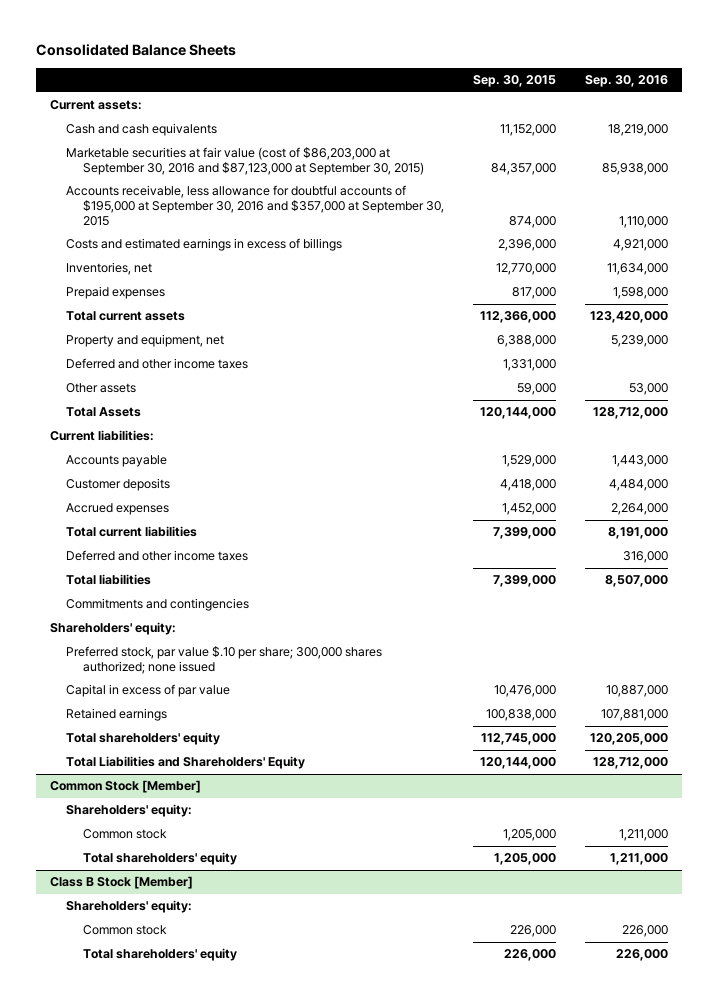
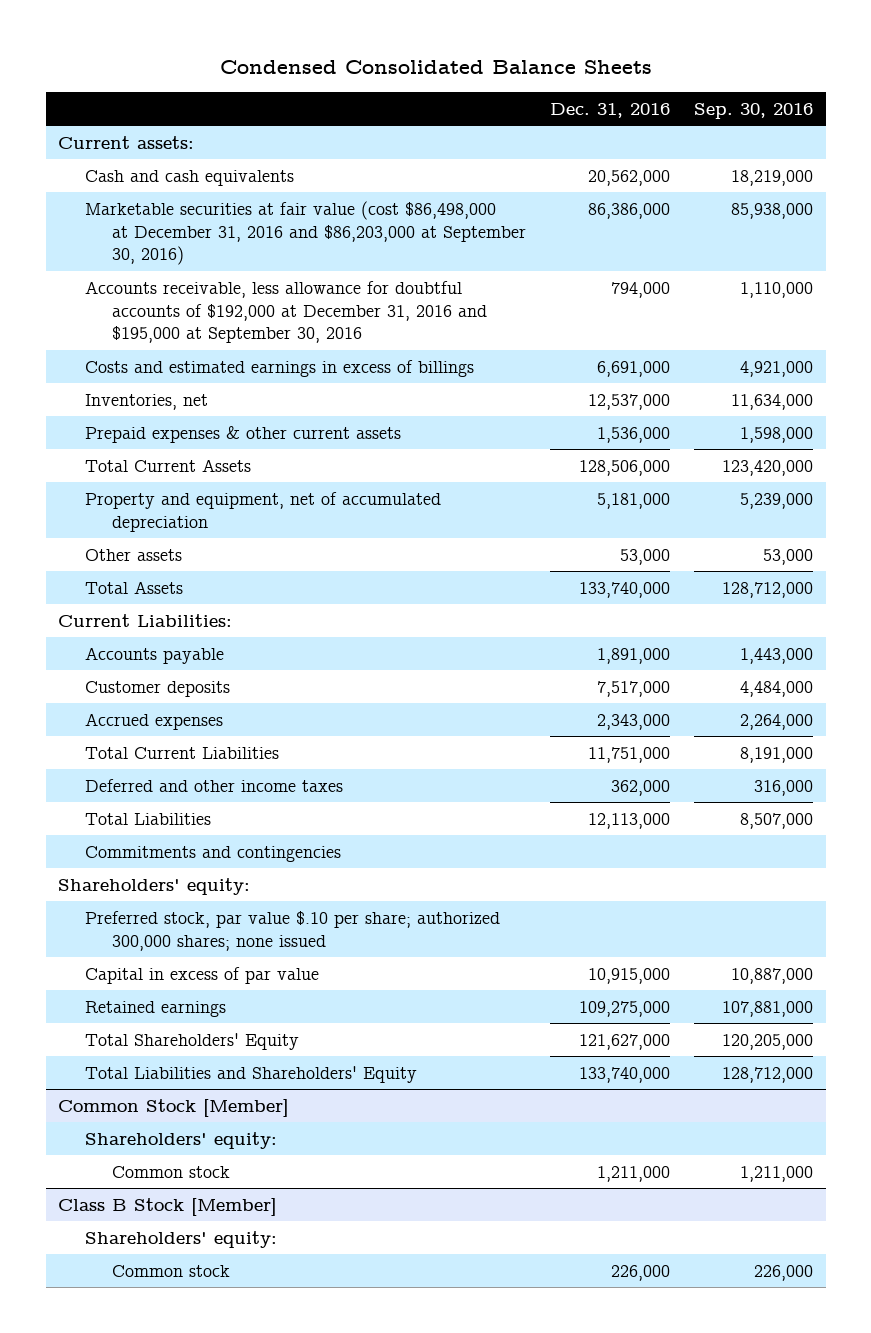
- Consolidated Balance Sheets
+ Condensed Consolidated Balance Sheets
- | Sep. 30, 2015 | Sep. 30, 2016
+ | Dec. 31, 2016 | Sep. 30, 2016
- Marketable securities at fair value (cost of $86,203,000 at September 30, 2016 and $87,123,000 at September 30, 2015) | 84,357,000 | 85,938,000
- Accounts receivable, less allowance for doubtful accounts of $195,000 at September 30, 2016 and $357,000 at September 30, 2015 | 874,000 | 1,110,000
+ Marketable securities at fair value (cost $86,498,000 at December 31, 2016 and $86,203,000 at September 30, 2016) | 86,386,000 | 85,938,000
+ Accounts receivable, less allowance for doubtful accounts of $192,000 at December 31, 2016 and $195,000 at September 30, 2016 | 794,000 | 1,110,000
- Prepaid expenses | 817,000 | 1,598,000
- Total current assets | 112,366,000 | 123,420,000
- Property and equipment, net | 6,388,000 | 5,239,000
- Deferred and other income taxes | 1,331,000 |
+ Prepaid expenses & other current assets | 1,536,000 | 1,598,000
+ Total Current Assets | 128,506,000 | 123,420,000
+ Property and equipment, net of accumulated depreciation | 5,181,000 | 5,239,000
- Current liabilities:
+ Current Liabilities:
- Total current liabilities | 7,399,000 | 8,191,000
+ Total Current Liabilities | 11,751,000 | 8,191,000
- Total liabilities | 7,399,000 | 8,507,000
+ Total Liabilities | 12,113,000 | 8,507,000
- Preferred stock, par value $.10 per share; 300,000 shares authorized; none issued
+ Preferred stock, par value $.10 per share; authorized 300,000 shares; none issued
- Total shareholders' equity | 112,745,000 | 120,205,000
+ Total Shareholders' Equity | 121,627,000 | 120,205,000
@ Common Stock [Member]
- Total shareholders' equity | 1,205,000 | 1,211,000
@ Class B Stock [Member]
- Total shareholders' equity | 226,000 | 226,000

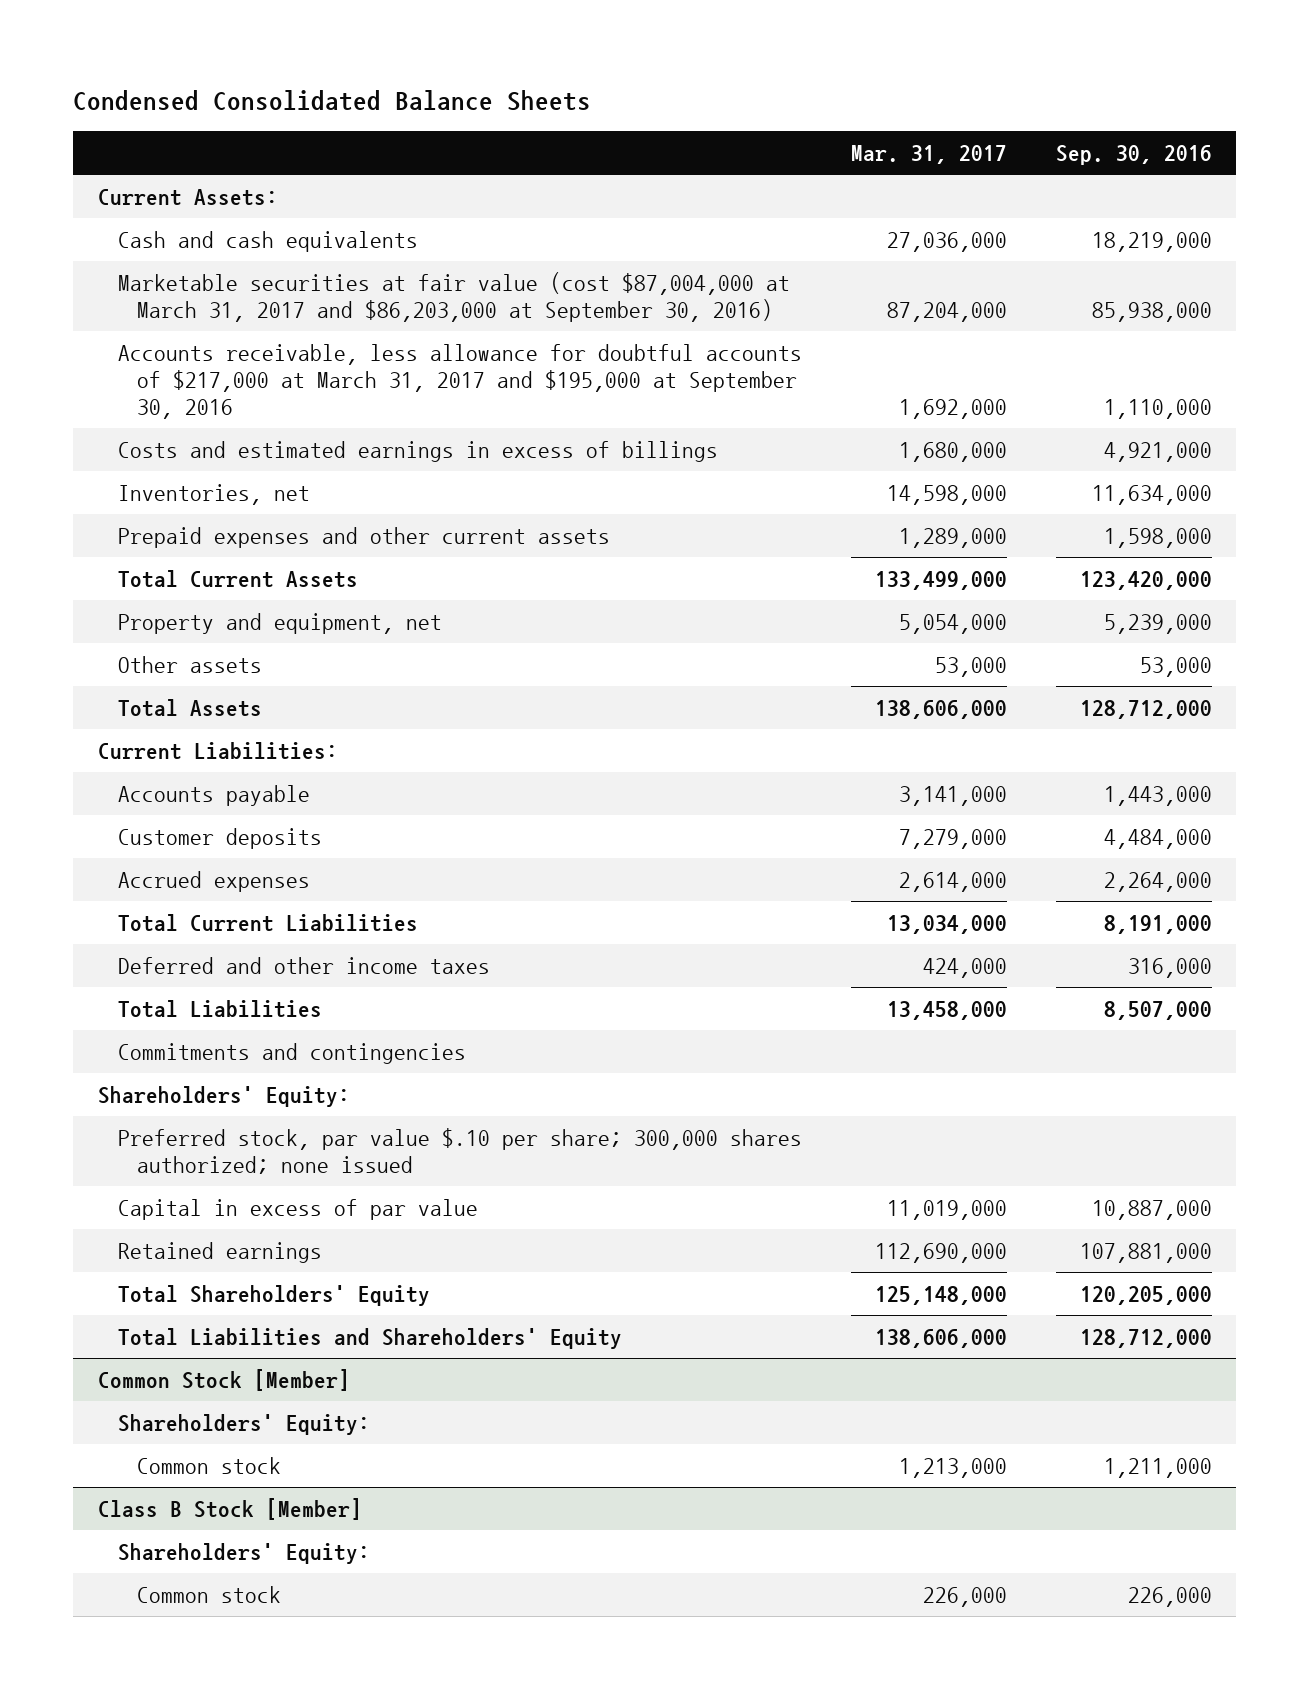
- | Dec. 31, 2016 | Sep. 30, 2016
+ | Mar. 31, 2017 | Sep. 30, 2016
- Current assets:
+ Current Assets:
- Marketable securities at fair value (cost $86,498,000 at December 31, 2016 and $86,203,000 at September 30, 2016) | 86,386,000 | 85,938,000
- Accounts receivable, less allowance for doubtful accounts of $192,000 at December 31, 2016 and $195,000 at September 30, 2016 | 794,000 | 1,110,000
+ Marketable securities at fair value (cost $87,004,000 at March 31, 2017 and $86,203,000 at September 30, 2016) | 87,204,000 | 85,938,000
+ Accounts receivable, less allowance for doubtful accounts of $217,000 at March 31, 2017 and $195,000 at September 30, 2016 | 1,692,000 | 1,110,000
- Prepaid expenses & other current assets | 1,536,000 | 1,598,000
+ Prepaid expenses and other current assets | 1,289,000 | 1,598,000
- Property and equipment, net of accumulated depreciation | 5,181,000 | 5,239,000
+ Property and equipment, net | 5,054,000 | 5,239,000
- Shareholders' equity:
- Preferred stock, par value $.10 per share; authorized 300,000 shares; none issued
+ Shareholders' Equity:
+ Preferred stock, par value $.10 per share; 300,000 shares authorized; none issued
@ Common Stock [Member]
- Shareholders' equity:
+ Shareholders' Equity:
@ Class B Stock [Member]
- Shareholders' equity:
+ Shareholders' Equity:

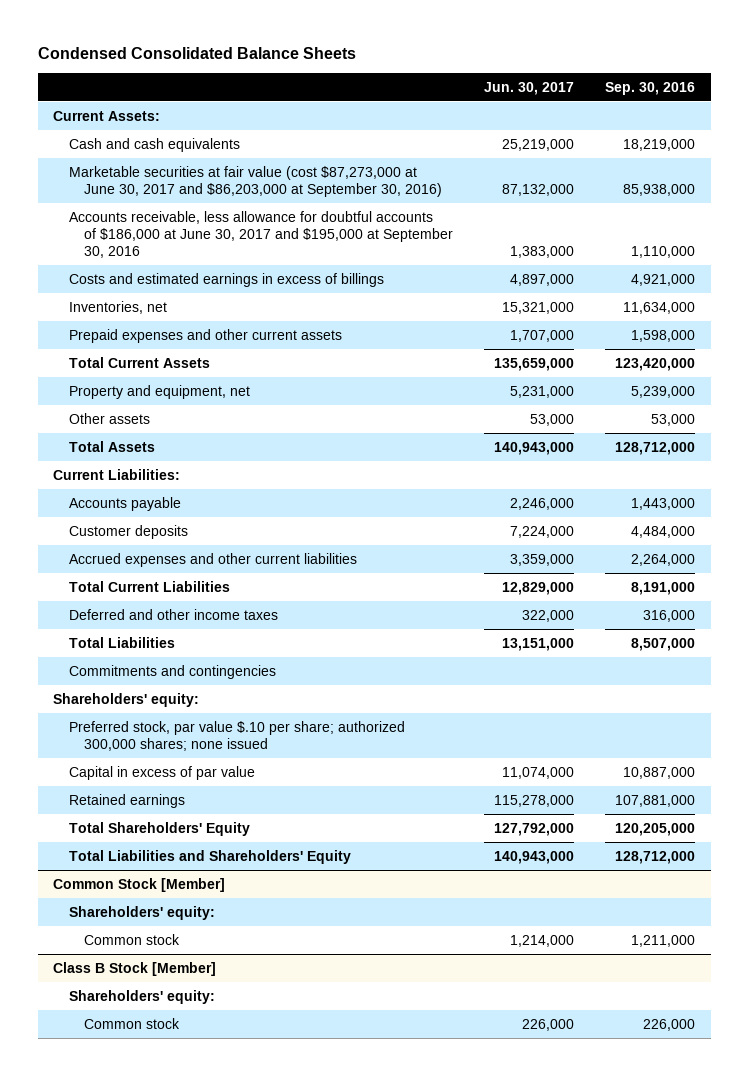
- | Mar. 31, 2017 | Sep. 30, 2016
+ | Jun. 30, 2017 | Sep. 30, 2016
- Marketable securities at fair value (cost $87,004,000 at March 31, 2017 and $86,203,000 at September 30, 2016) | 87,204,000 | 85,938,000
- Accounts receivable, less allowance for doubtful accounts of $217,000 at March 31, 2017 and $195,000 at September 30, 2016 | 1,692,000 | 1,110,000
+ Marketable securities at fair value (cost $87,273,000 at June 30, 2017 and $86,203,000 at September 30, 2016) | 87,132,000 | 85,938,000
+ Accounts receivable, less allowance for doubtful accounts of $186,000 at June 30, 2017 and $195,000 at September 30, 2016 | 1,383,000 | 1,110,000
- Accrued expenses | 2,614,000 | 2,264,000
+ Accrued expenses and other current liabilities | 3,359,000 | 2,264,000
- Shareholders' Equity:
- Preferred stock, par value $.10 per share; 300,000 shares authorized; none issued
+ Shareholders' equity:
+ Preferred stock, par value $.10 per share; authorized 300,000 shares; none issued
@ Common Stock [Member]
- Shareholders' Equity:
+ Shareholders' equity:
@ Class B Stock [Member]
- Shareholders' Equity:
+ Shareholders' equity:

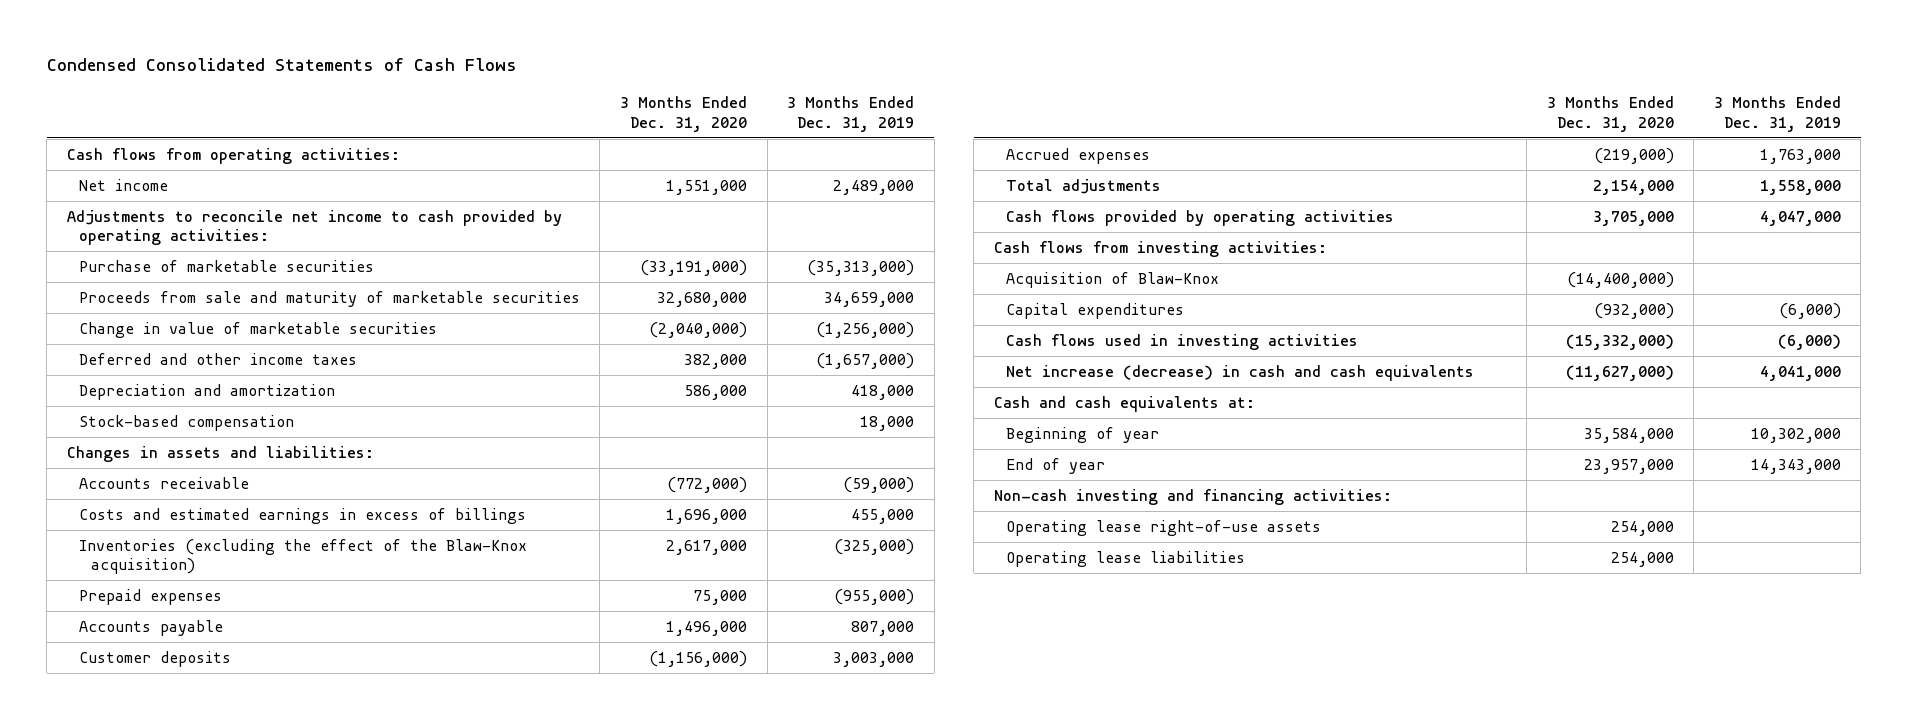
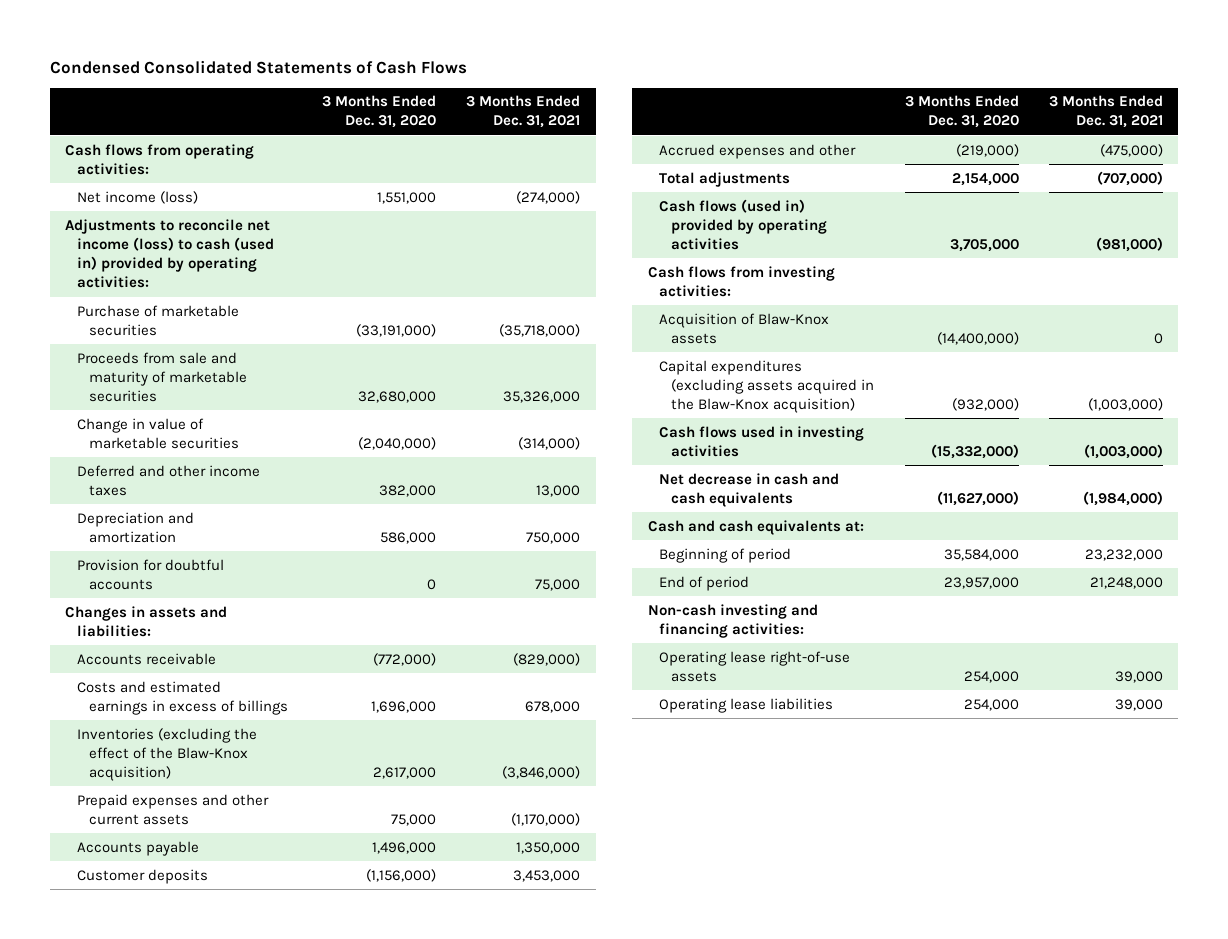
- | 3 Months Ended Dec. 31, 2020 | 3 Months Ended Dec. 31, 2019
+ | 3 Months Ended Dec. 31, 2020 | 3 Months Ended Dec. 31, 2021
- Net income | 1,551,000 | 2,489,000
- Adjustments to reconcile net income to cash provided by operating activities:
+ Net income (loss) | 1,551,000 | (274,000)
+ Adjustments to reconcile net income (loss) to cash (used in) provided by operating activities:
- Stock-based compensation | | 18,000
+ Provision for doubtful accounts | 0 | 75,000
- Prepaid expenses | 75,000 | (955,000)
+ Prepaid expenses and other current assets | 75,000 | (1,170,000)
- Accrued expenses | (219,000) | 1,763,000
+ Accrued expenses and other | (219,000) | (475,000)
- Cash flows provided by operating activities | 3,705,000 | 4,047,000
+ Cash flows (used in) provided by operating activities | 3,705,000 | (981,000)
- Acquisition of Blaw-Knox | (14,400,000) |
- Capital expenditures | (932,000) | (6,000)
+ Acquisition of Blaw-Knox assets | (14,400,000) | 0
+ Capital expenditures (excluding assets acquired in the Blaw-Knox acquisition) | (932,000) | (1,003,000)
- Net increase (decrease) in cash and cash equivalents | (11,627,000) | 4,041,000
+ Net decrease in cash and cash equivalents | (11,627,000) | (1,984,000)
- Beginning of year | 35,584,000 | 10,302,000
- End of year | 23,957,000 | 14,343,000
+ Beginning of period | 35,584,000 | 23,232,000
+ End of period | 23,957,000 | 21,248,000

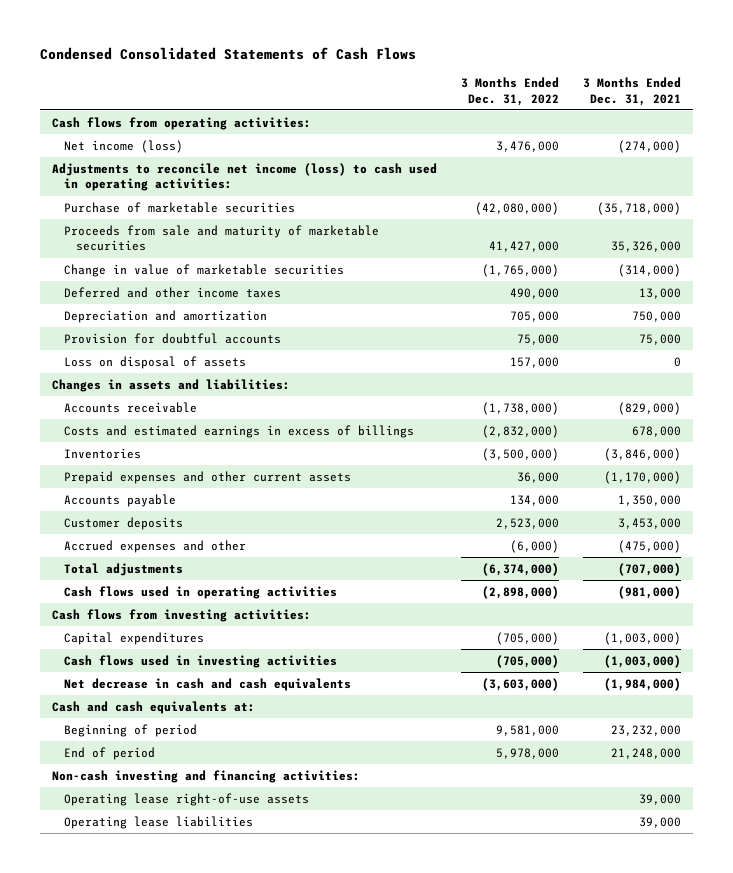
- | 3 Months Ended Dec. 31, 2020 | 3 Months Ended Dec. 31, 2021
+ | 3 Months Ended Dec. 31, 2022 | 3 Months Ended Dec. 31, 2021
- Adjustments to reconcile net income (loss) to cash (used in) provided by operating activities:
+ Adjustments to reconcile net income (loss) to cash used in operating activities:
+ Loss on disposal of assets | 157,000 | 0
- Inventories (excluding the effect of the Blaw-Knox acquisition) | 2,617,000 | (3,846,000)
+ Inventories | (3,500,000) | (3,846,000)
- Cash flows (used in) provided by operating activities | 3,705,000 | (981,000)
+ Cash flows used in operating activities | (2,898,000) | (981,000)
- Acquisition of Blaw-Knox assets | (14,400,000) | 0
- Capital expenditures (excluding assets acquired in the Blaw-Knox acquisition) | (932,000) | (1,003,000)
+ Capital expenditures | (705,000) | (1,003,000)

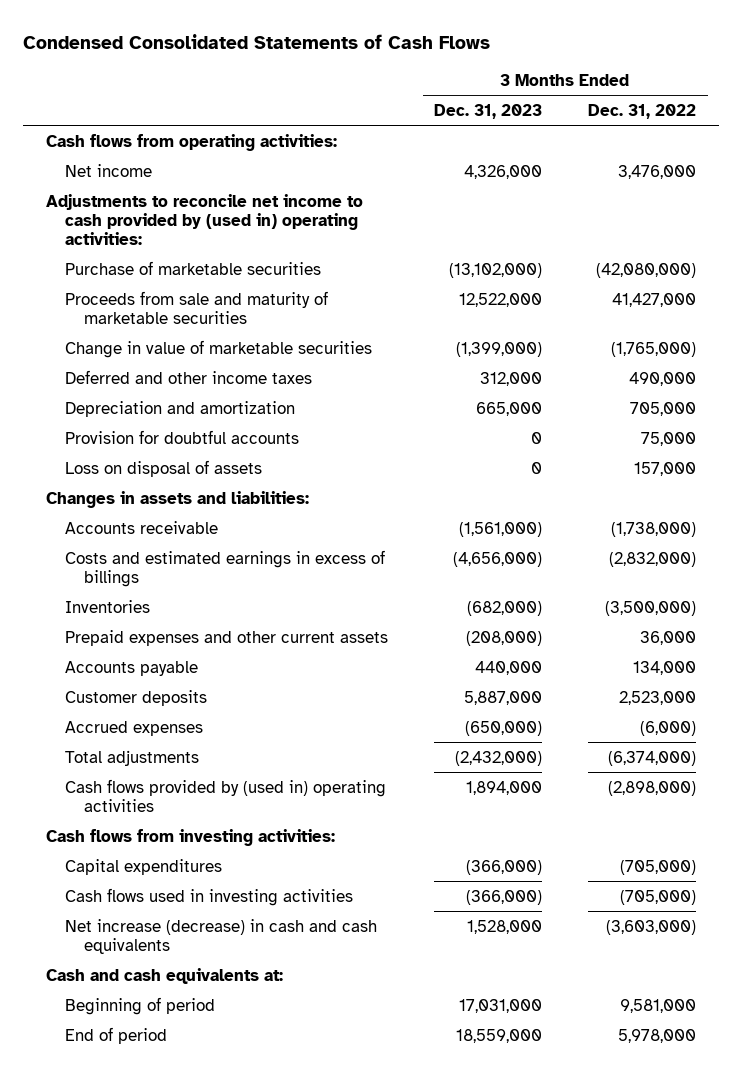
- | 3 Months Ended Dec. 31, 2022 | 3 Months Ended Dec. 31, 2021
+ | 3 Months Ended Dec. 31, 2023 | 3 Months Ended Dec. 31, 2022
- Net income (loss) | 3,476,000 | (274,000)
- Adjustments to reconcile net income (loss) to cash used in operating activities:
+ Net income | 4,326,000 | 3,476,000
+ Adjustments to reconcile net income to cash provided by (used in) operating activities:
- Accrued expenses and other | (6,000) | (475,000)
+ Accrued expenses | (650,000) | (6,000)
- Cash flows used in operating activities | (2,898,000) | (981,000)
+ Cash flows provided by (used in) operating activities | 1,894,000 | (2,898,000)
- Net decrease in cash and cash equivalents | (3,603,000) | (1,984,000)
+ Net increase (decrease) in cash and cash equivalents | 1,528,000 | (3,603,000)
- Non-cash investing and financing activities:
- Operating lease right-of-use assets | | 39,000
- Operating lease liabilities | | 39,000

